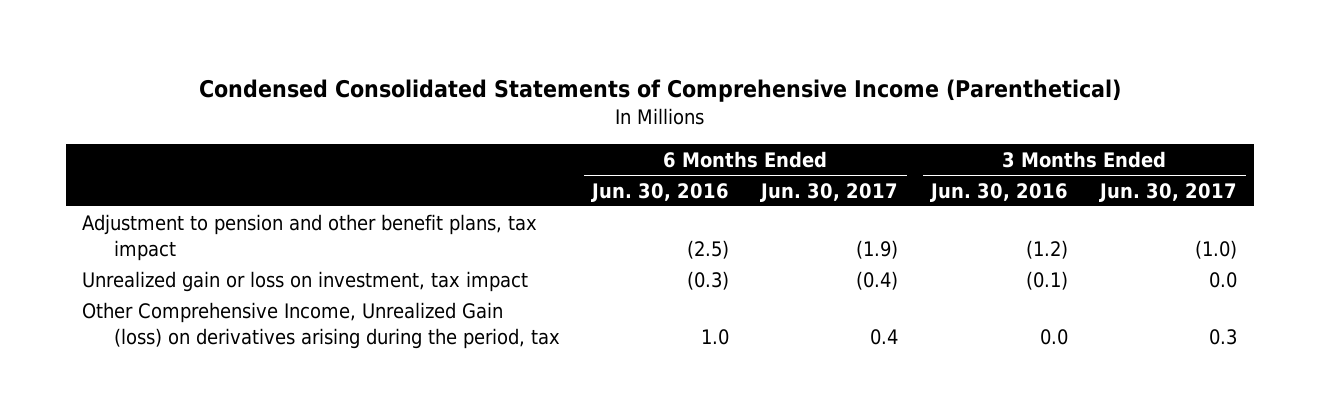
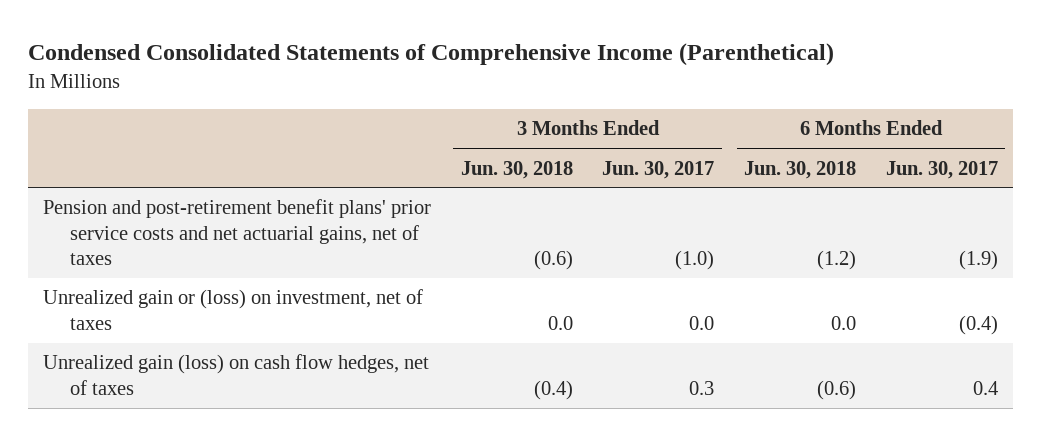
- | 6 Months Ended Jun. 30, 2016 | 6 Months Ended Jun. 30, 2017 | 3 Months Ended Jun. 30, 2016 | 3 Months Ended Jun. 30, 2017
+ | 3 Months Ended Jun. 30, 2018 | 3 Months Ended Jun. 30, 2017 | 6 Months Ended Jun. 30, 2018 | 6 Months Ended Jun. 30, 2017
- Adjustment to pension and other benefit plans, tax impact | (2.5) | (1.9) | (1.2) | (1.0)
- Unrealized gain or loss on investment, tax impact | (0.3) | (0.4) | (0.1) | 0.0
- Other Comprehensive Income, Unrealized Gain (loss) on derivatives arising during the period, tax | 1.0 | 0.4 | 0.0 | 0.3
+ Pension and post-retirement benefit plans' prior service costs and net actuarial gains, net of taxes | (0.6) | (1.0) | (1.2) | (1.9)
+ Unrealized gain or (loss) on investment, net of taxes | 0.0 | 0.0 | 0.0 | (0.4)
+ Unrealized gain (loss) on cash flow hedges, net of taxes | (0.4) | 0.3 | (0.6) | 0.4

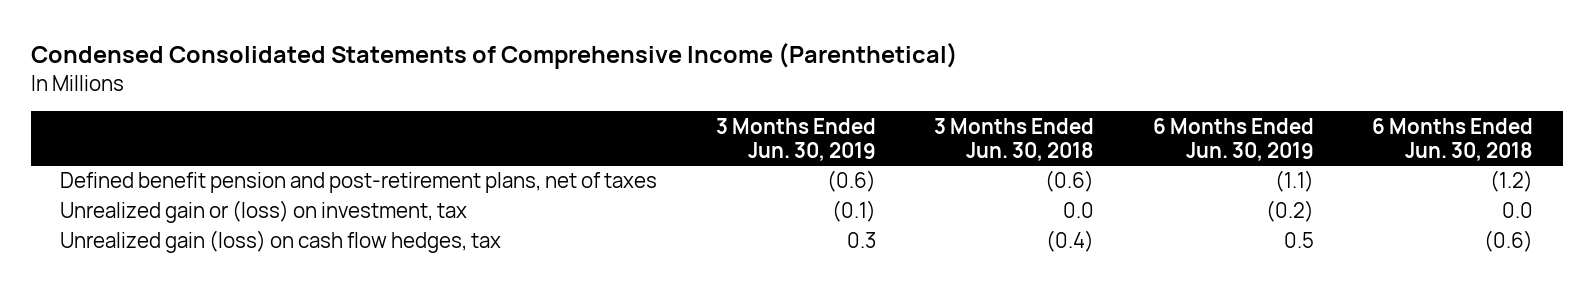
- | 3 Months Ended Jun. 30, 2018 | 3 Months Ended Jun. 30, 2017 | 6 Months Ended Jun. 30, 2018 | 6 Months Ended Jun. 30, 2017
+ | 3 Months Ended Jun. 30, 2019 | 3 Months Ended Jun. 30, 2018 | 6 Months Ended Jun. 30, 2019 | 6 Months Ended Jun. 30, 2018
- Pension and post-retirement benefit plans' prior service costs and net actuarial gains, net of taxes | (0.6) | (1.0) | (1.2) | (1.9)
- Unrealized gain or (loss) on investment, net of taxes | 0.0 | 0.0 | 0.0 | (0.4)
- Unrealized gain (loss) on cash flow hedges, net of taxes | (0.4) | 0.3 | (0.6) | 0.4
+ Defined benefit pension and post-retirement plans, net of taxes | (0.6) | (0.6) | (1.1) | (1.2)
+ Unrealized gain or (loss) on investment, tax | (0.1) | 0.0 | (0.2) | 0.0
+ Unrealized gain (loss) on cash flow hedges, tax | 0.3 | (0.4) | 0.5 | (0.6)

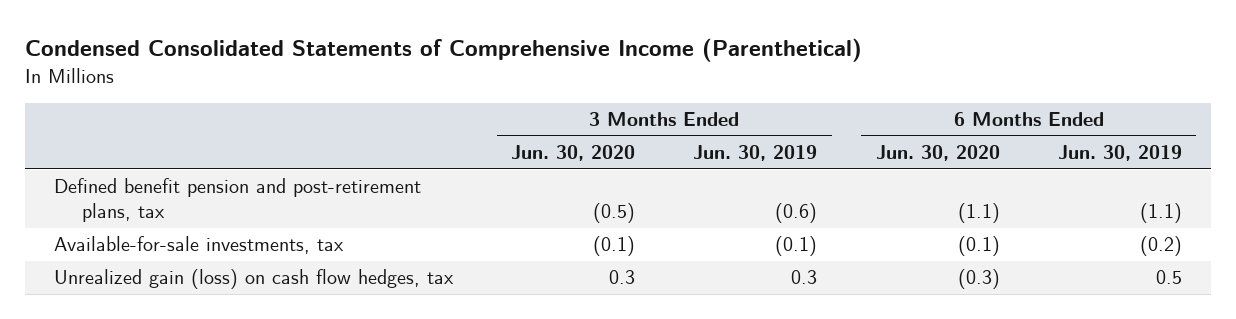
- | 3 Months Ended Jun. 30, 2019 | 3 Months Ended Jun. 30, 2018 | 6 Months Ended Jun. 30, 2019 | 6 Months Ended Jun. 30, 2018
+ | 3 Months Ended Jun. 30, 2020 | 3 Months Ended Jun. 30, 2019 | 6 Months Ended Jun. 30, 2020 | 6 Months Ended Jun. 30, 2019
- Defined benefit pension and post-retirement plans, net of taxes | (0.6) | (0.6) | (1.1) | (1.2)
- Unrealized gain or (loss) on investment, tax | (0.1) | 0.0 | (0.2) | 0.0
+ Defined benefit pension and post-retirement plans, tax | (0.5) | (0.6) | (1.1) | (1.1)
+ Available-for-sale investments, tax | (0.1) | (0.1) | (0.1) | (0.2)

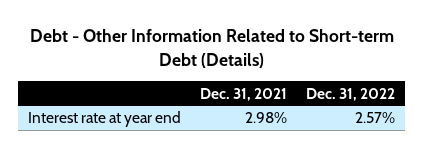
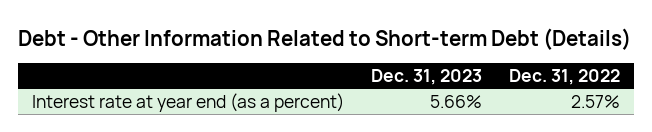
- | Dec. 31, 2021 | Dec. 31, 2022
+ | Dec. 31, 2023 | Dec. 31, 2022
- Interest rate at year end | 2.98% | 2.57%
+ Interest rate at year end (as a percent) | 5.66% | 2.57%

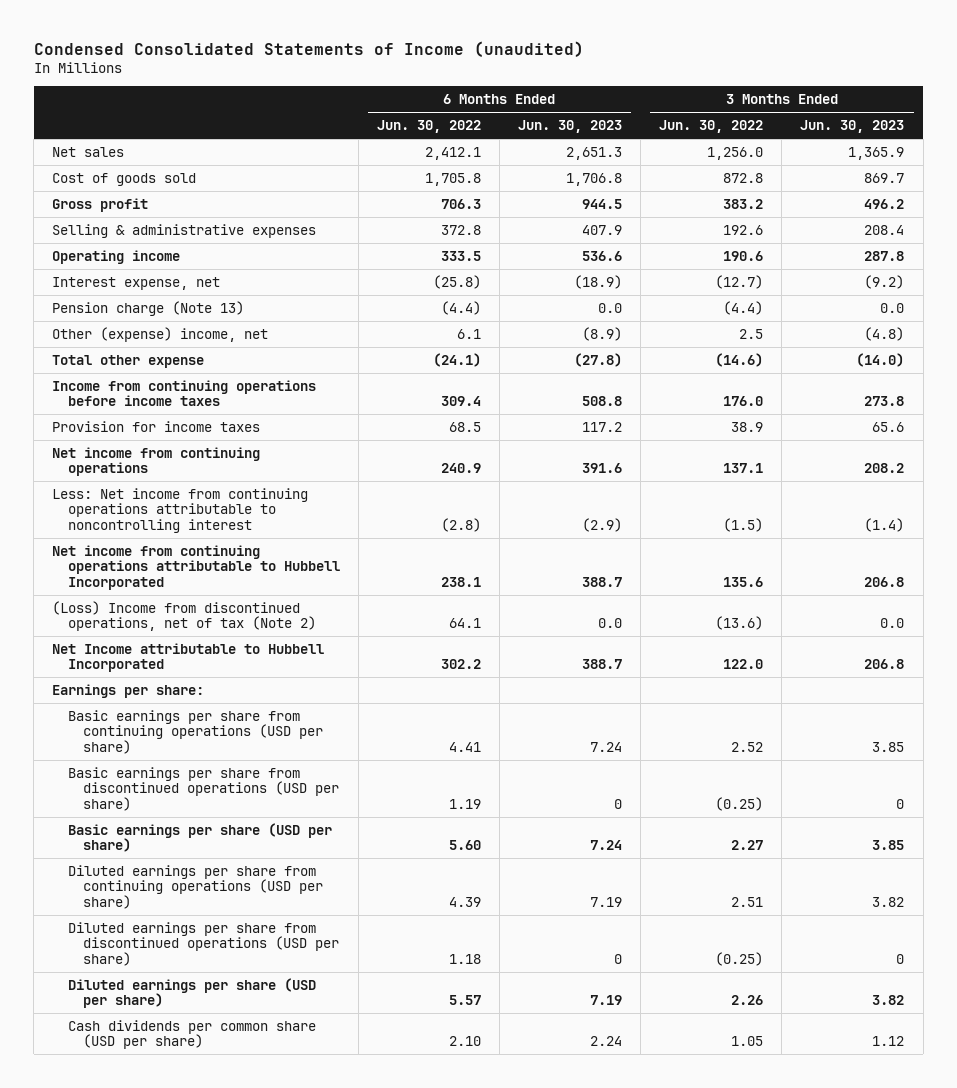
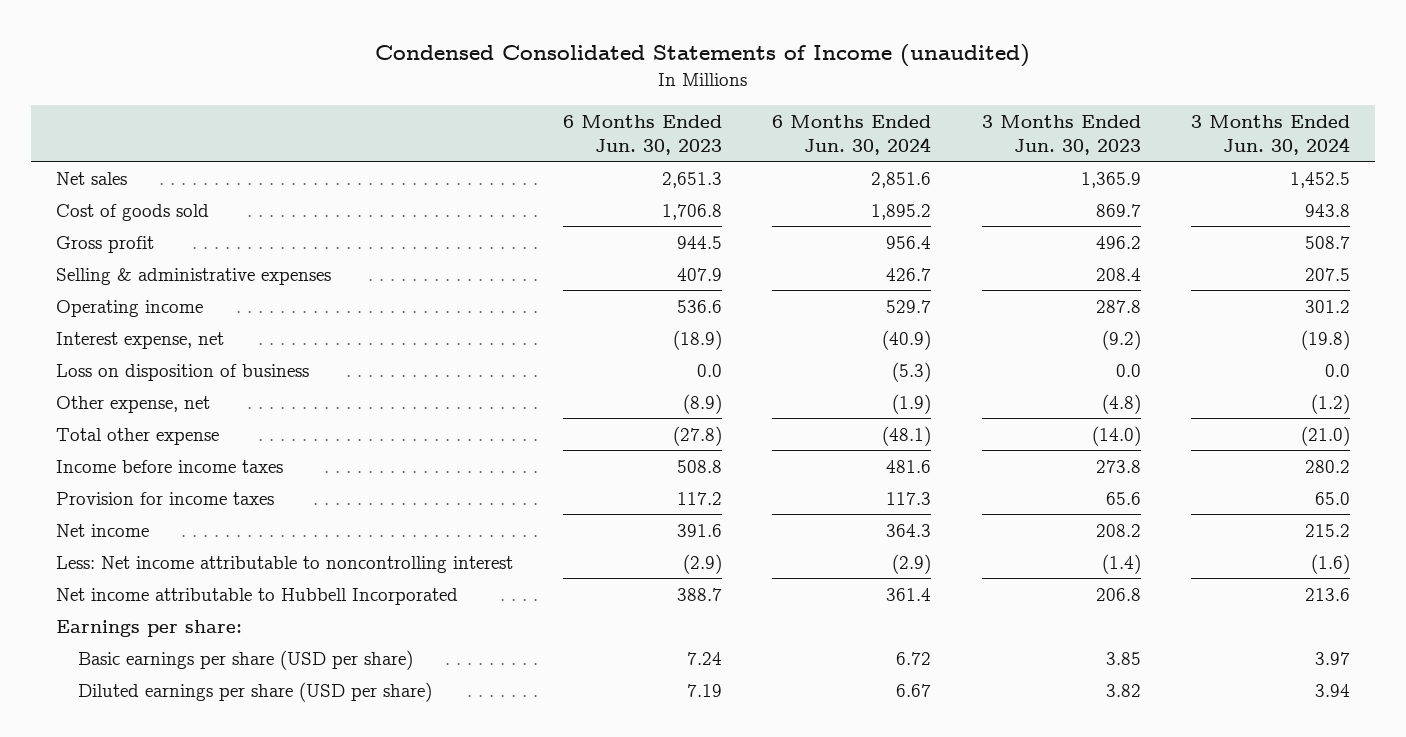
- | 6 Months Ended Jun. 30, 2022 | 6 Months Ended Jun. 30, 2023 | 3 Months Ended Jun. 30, 2022 | 3 Months Ended Jun. 30, 2023
+ | 6 Months Ended Jun. 30, 2023 | 6 Months Ended Jun. 30, 2024 | 3 Months Ended Jun. 30, 2023 | 3 Months Ended Jun. 30, 2024
- Pension charge (Note 13) | (4.4) | 0.0 | (4.4) | 0.0
- Other (expense) income, net | 6.1 | (8.9) | 2.5 | (4.8)
+ Loss on disposition of business | 0.0 | (5.3) | 0.0 | 0.0
+ Other expense, net | (8.9) | (1.9) | (4.8) | (1.2)
- Income from continuing operations before income taxes | 309.4 | 508.8 | 176.0 | 273.8
+ Income before income taxes | 508.8 | 481.6 | 273.8 | 280.2
- Net income from continuing operations | 240.9 | 391.6 | 137.1 | 208.2
- Less: Net income from continuing operations attributable to noncontrolling interest | (2.8) | (2.9) | (1.5) | (1.4)
- Net income from continuing operations attributable to Hubbell Incorporated | 238.1 | 388.7 | 135.6 | 206.8
- (Loss) Income from discontinued operations, net of tax (Note 2) | 64.1 | 0.0 | (13.6) | 0.0
- Net Income attributable to Hubbell Incorporated | 302.2 | 388.7 | 122.0 | 206.8
+ Net income | 391.6 | 364.3 | 208.2 | 215.2
+ Less: Net income attributable to noncontrolling interest | (2.9) | (2.9) | (1.4) | (1.6)
+ Net income attributable to Hubbell Incorporated | 388.7 | 361.4 | 206.8 | 213.6
- Basic earnings per share from continuing operations (USD per share) | 4.41 | 7.24 | 2.52 | 3.85
- Basic earnings per share from discontinued operations (USD per share) | 1.19 | 0 | (0.25) | 0
- Diluted earnings per share from continuing operations (USD per share) | 4.39 | 7.19 | 2.51 | 3.82
- Diluted earnings per share from discontinued operations (USD per share) | 1.18 | 0 | (0.25) | 0
- Cash dividends per common share (USD per share) | 2.10 | 2.24 | 1.05 | 1.12

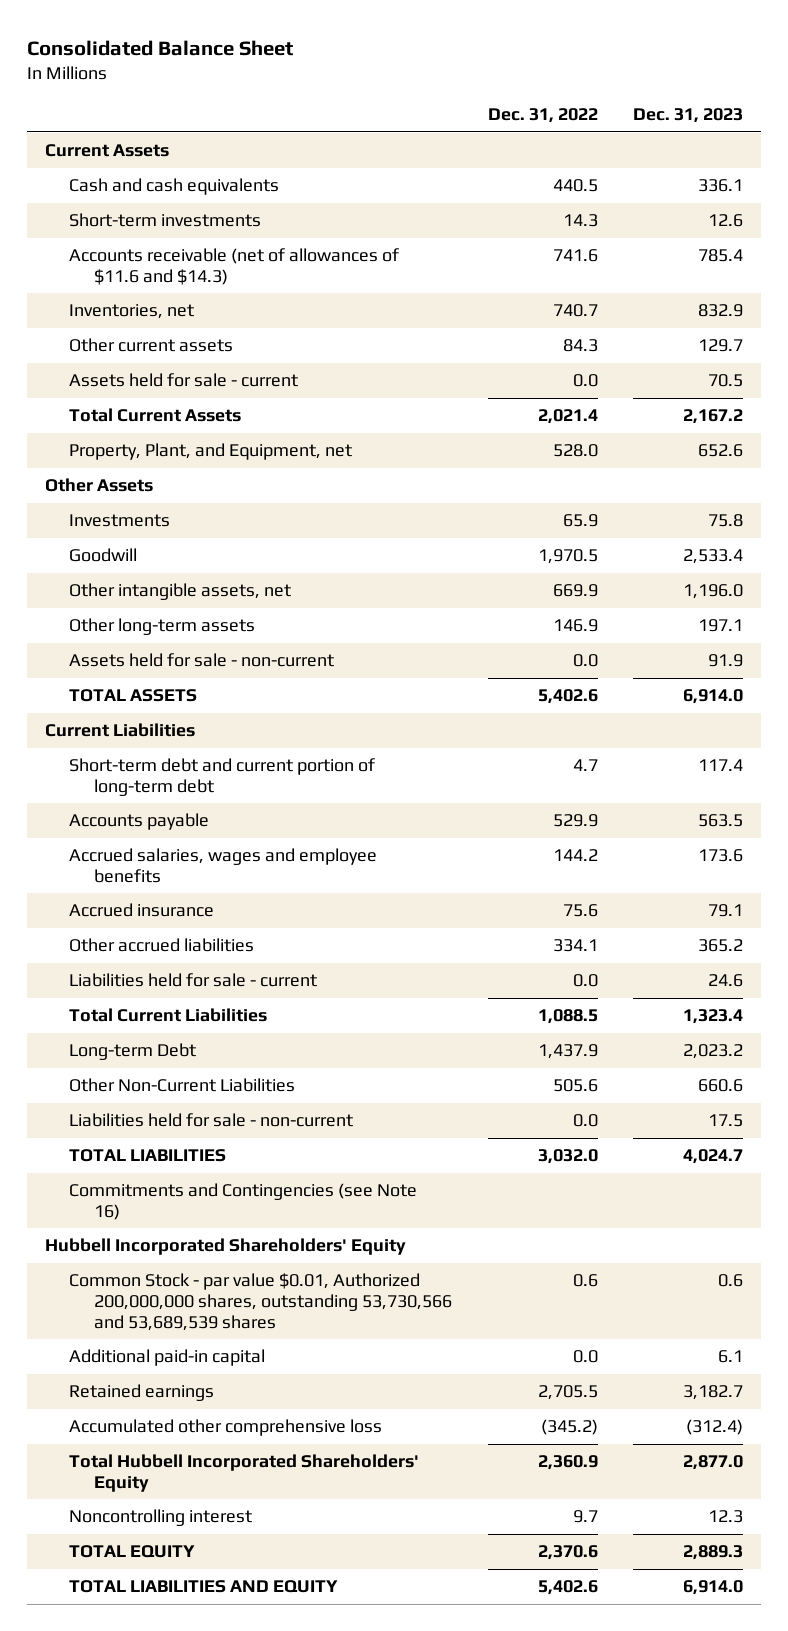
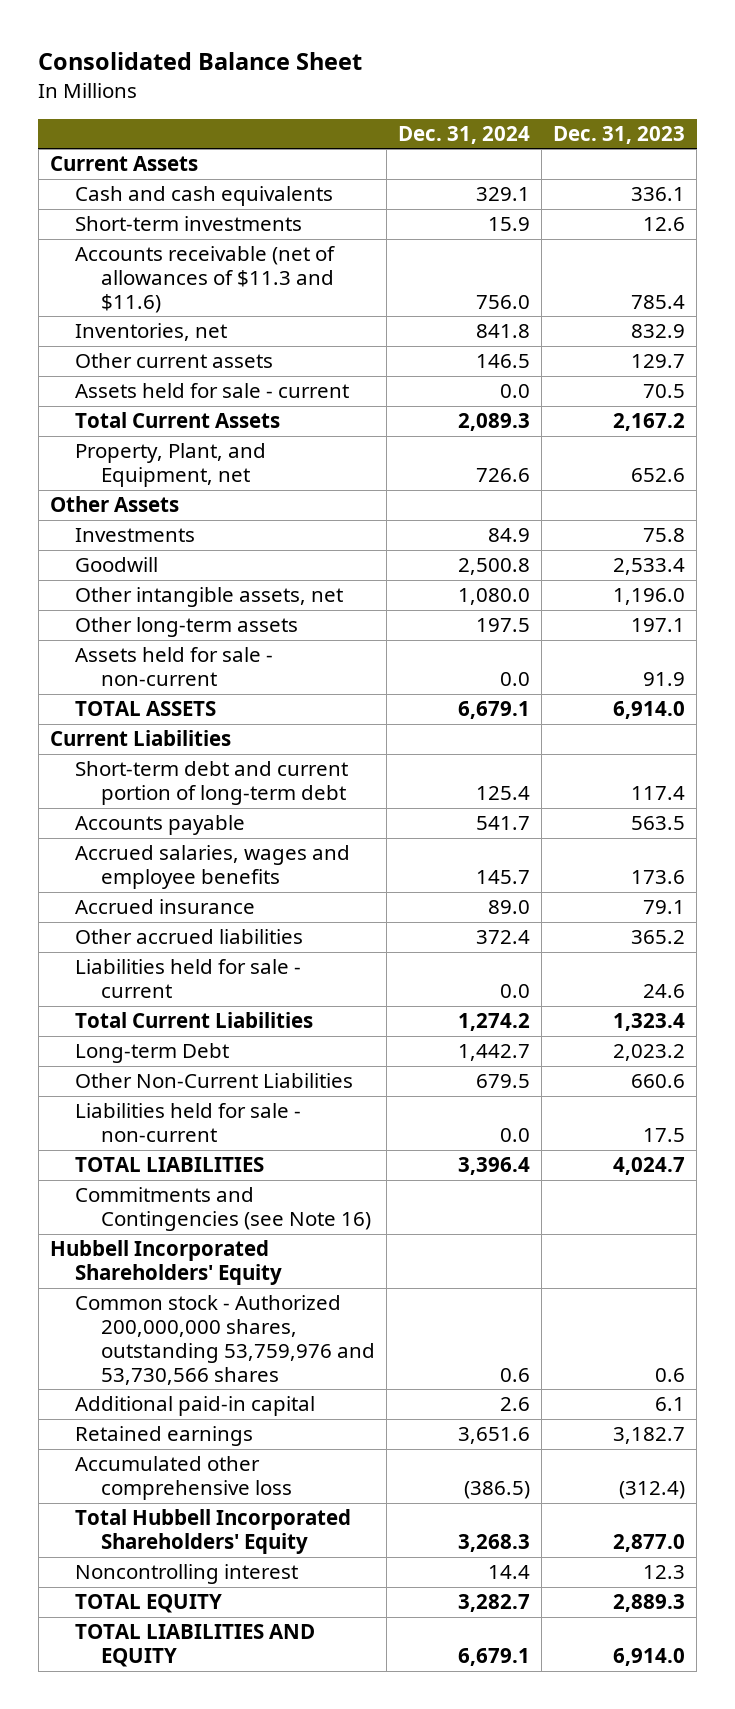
- | Dec. 31, 2022 | Dec. 31, 2023
+ | Dec. 31, 2024 | Dec. 31, 2023
- Accounts receivable (net of allowances of $11.6 and $14.3) | 741.6 | 785.4
+ Accounts receivable (net of allowances of $11.3 and $11.6) | 756.0 | 785.4
- Common Stock - par value $0.01, Authorized 200,000,000 shares, outstanding 53,730,566 and 53,689,539 shares | 0.6 | 0.6
+ Common stock - Authorized 200,000,000 shares, outstanding 53,759,976 and 53,730,566 shares | 0.6 | 0.6

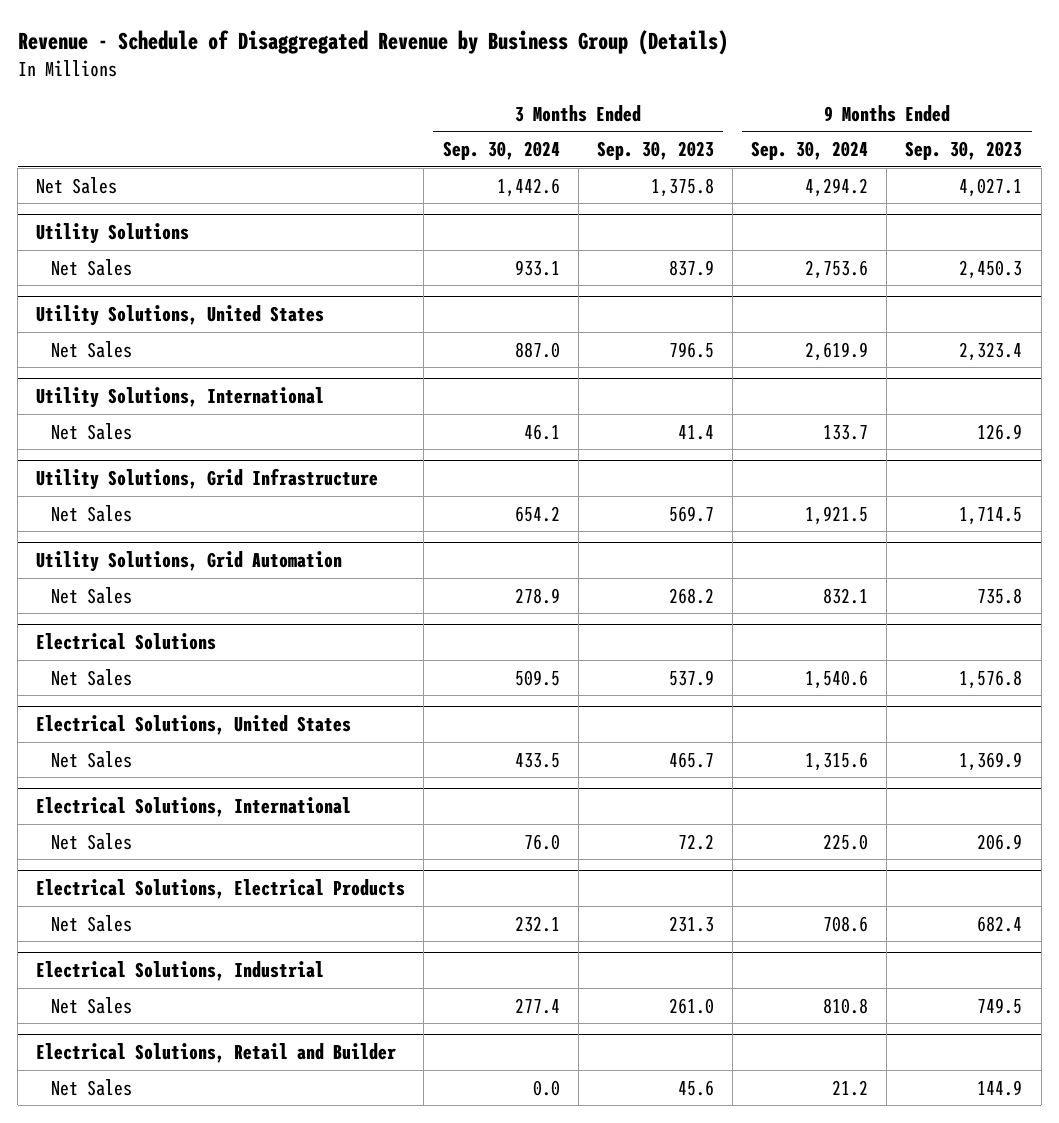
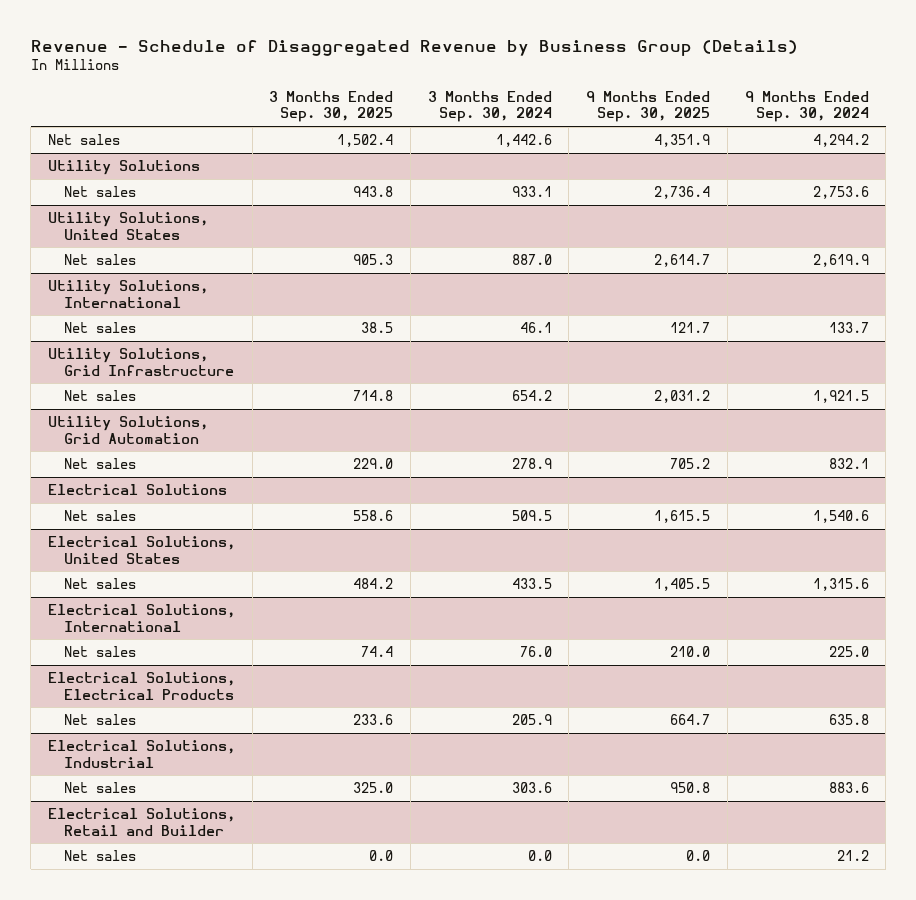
- | 3 Months Ended Sep. 30, 2024 | 3 Months Ended Sep. 30, 2023 | 9 Months Ended Sep. 30, 2024 | 9 Months Ended Sep. 30, 2023
+ | 3 Months Ended Sep. 30, 2025 | 3 Months Ended Sep. 30, 2024 | 9 Months Ended Sep. 30, 2025 | 9 Months Ended Sep. 30, 2024
- Net Sales | 1,442.6 | 1,375.8 | 4,294.2 | 4,027.1
+ Net sales | 1,502.4 | 1,442.6 | 4,351.9 | 4,294.2
@ Utility Solutions
- Net Sales | 933.1 | 837.9 | 2,753.6 | 2,450.3
+ Net sales | 943.8 | 933.1 | 2,736.4 | 2,753.6
@ Utility Solutions, United States
- Net Sales | 887.0 | 796.5 | 2,619.9 | 2,323.4
+ Net sales | 905.3 | 887.0 | 2,614.7 | 2,619.9
@ Utility Solutions, International
- Net Sales | 46.1 | 41.4 | 133.7 | 126.9
+ Net sales | 38.5 | 46.1 | 121.7 | 133.7
@ Utility Solutions, Grid Infrastructure
- Net Sales | 654.2 | 569.7 | 1,921.5 | 1,714.5
+ Net sales | 714.8 | 654.2 | 2,031.2 | 1,921.5
@ Utility Solutions, Grid Automation
- Net Sales | 278.9 | 268.2 | 832.1 | 735.8
+ Net sales | 229.0 | 278.9 | 705.2 | 832.1
@ Electrical Solutions
- Net Sales | 509.5 | 537.9 | 1,540.6 | 1,576.8
+ Net sales | 558.6 | 509.5 | 1,615.5 | 1,540.6
@ Electrical Solutions, United States
- Net Sales | 433.5 | 465.7 | 1,315.6 | 1,369.9
+ Net sales | 484.2 | 433.5 | 1,405.5 | 1,315.6
@ Electrical Solutions, International
- Net Sales | 76.0 | 72.2 | 225.0 | 206.9
+ Net sales | 74.4 | 76.0 | 210.0 | 225.0
@ Electrical Solutions, Electrical Products
- Net Sales | 232.1 | 231.3 | 708.6 | 682.4
+ Net sales | 233.6 | 205.9 | 664.7 | 635.8
@ Electrical Solutions, Industrial
- Net Sales | 277.4 | 261.0 | 810.8 | 749.5
+ Net sales | 325.0 | 303.6 | 950.8 | 883.6
@ Electrical Solutions, Retail and Builder
- Net Sales | 0.0 | 45.6 | 21.2 | 144.9
+ Net sales | 0.0 | 0.0 | 0.0 | 21.2

